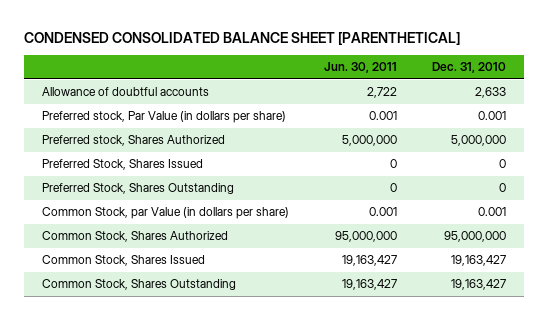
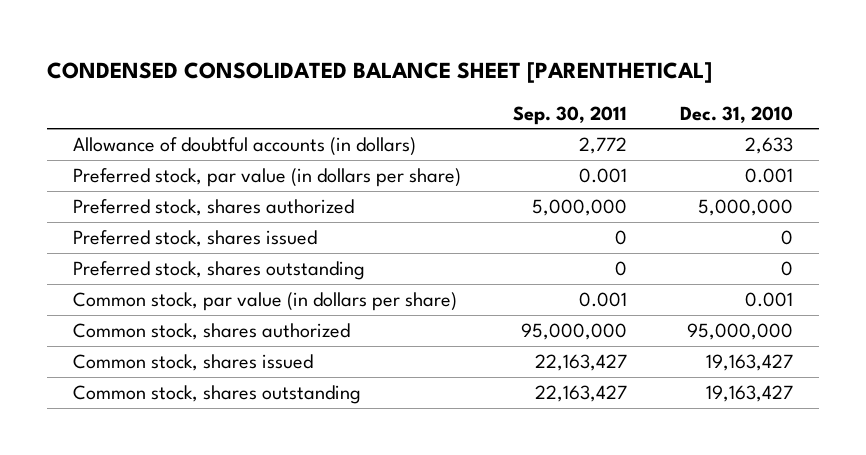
- | Jun. 30, 2011 | Dec. 31, 2010
+ | Sep. 30, 2011 | Dec. 31, 2010
- Allowance of doubtful accounts | 2,722 | 2,633
- Preferred stock, Par Value (in dollars per share) | 0.001 | 0.001
- Preferred stock, Shares Authorized | 5,000,000 | 5,000,000
- Preferred Stock, Shares Issued | 0 | 0
- Preferred Stock, Shares Outstanding | 0 | 0
- Common Stock, par Value (in dollars per share) | 0.001 | 0.001
- Common Stock, Shares Authorized | 95,000,000 | 95,000,000
- Common Stock, Shares Issued | 19,163,427 | 19,163,427
- Common Stock, Shares Outstanding | 19,163,427 | 19,163,427
+ Allowance of doubtful accounts (in dollars) | 2,772 | 2,633
+ Preferred stock, par value (in dollars per share) | 0.001 | 0.001
+ Preferred stock, shares authorized | 5,000,000 | 5,000,000
+ Preferred stock, shares issued | 0 | 0
+ Preferred stock, shares outstanding | 0 | 0
+ Common stock, par value (in dollars per share) | 0.001 | 0.001
+ Common stock, shares authorized | 95,000,000 | 95,000,000
+ Common stock, shares issued | 22,163,427 | 19,163,427
+ Common stock, shares outstanding | 22,163,427 | 19,163,427

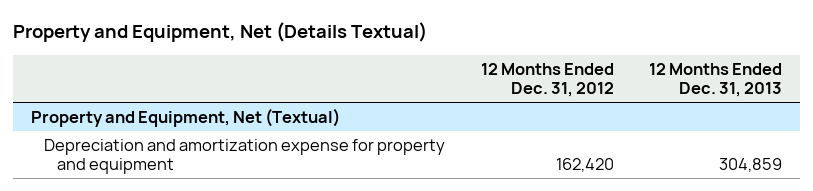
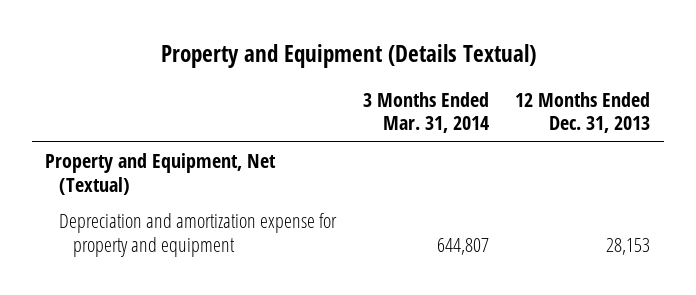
- Property and Equipment, Net (Details Textual)
+ Property and Equipment (Details Textual)
- | 12 Months Ended Dec. 31, 2012 | 12 Months Ended Dec. 31, 2013
+ | 3 Months Ended Mar. 31, 2014 | 12 Months Ended Dec. 31, 2013
- Depreciation and amortization expense for property and equipment | 162,420 | 304,859
+ Depreciation and amortization expense for property and equipment | 644,807 | 28,153

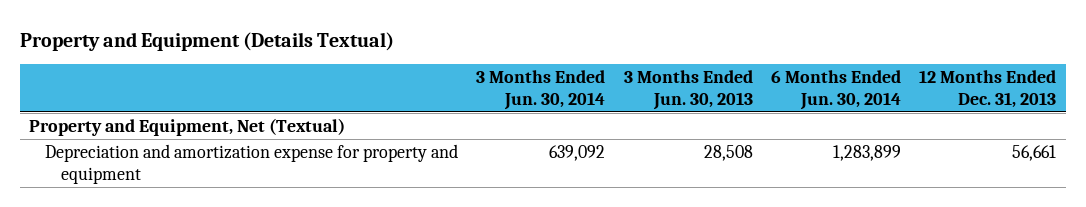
- | 3 Months Ended Mar. 31, 2014 | 12 Months Ended Dec. 31, 2013
+ | 3 Months Ended Jun. 30, 2014 | 3 Months Ended Jun. 30, 2013 | 6 Months Ended Jun. 30, 2014 | 12 Months Ended Dec. 31, 2013
- Depreciation and amortization expense for property and equipment | 644,807 | 28,153
+ Depreciation and amortization expense for property and equipment | 639,092 | 28,508 | 1,283,899 | 56,661

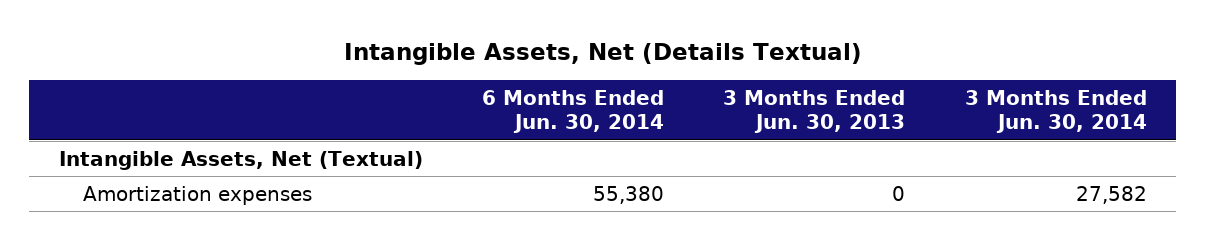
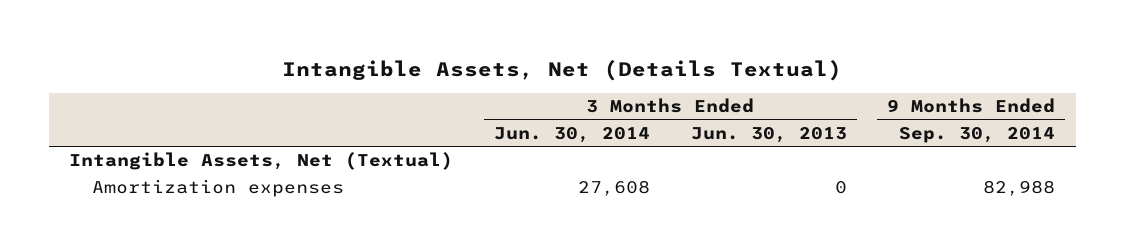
- | 6 Months Ended Jun. 30, 2014 | 3 Months Ended Jun. 30, 2013 | 3 Months Ended Jun. 30, 2014
+ | 3 Months Ended Jun. 30, 2014 | 3 Months Ended Jun. 30, 2013 | 9 Months Ended Sep. 30, 2014
- Amortization expenses | 55,380 | 0 | 27,582
+ Amortization expenses | 27,608 | 0 | 82,988

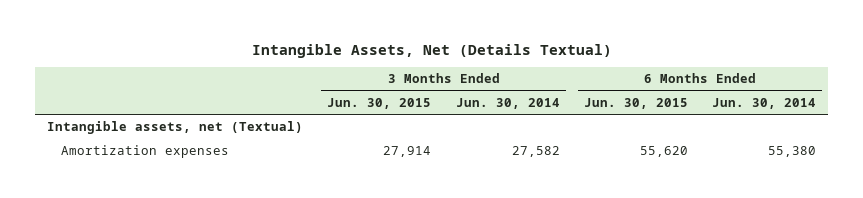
- | 3 Months Ended Jun. 30, 2014 | 3 Months Ended Jun. 30, 2013 | 9 Months Ended Sep. 30, 2014
+ | 3 Months Ended Jun. 30, 2015 | 3 Months Ended Jun. 30, 2014 | 6 Months Ended Jun. 30, 2015 | 6 Months Ended Jun. 30, 2014
- Intangible Assets, Net (Textual)
- Amortization expenses | 27,608 | 0 | 82,988
+ Intangible assets, net (Textual)
+ Amortization expenses | 27,914 | 27,582 | 55,620 | 55,380

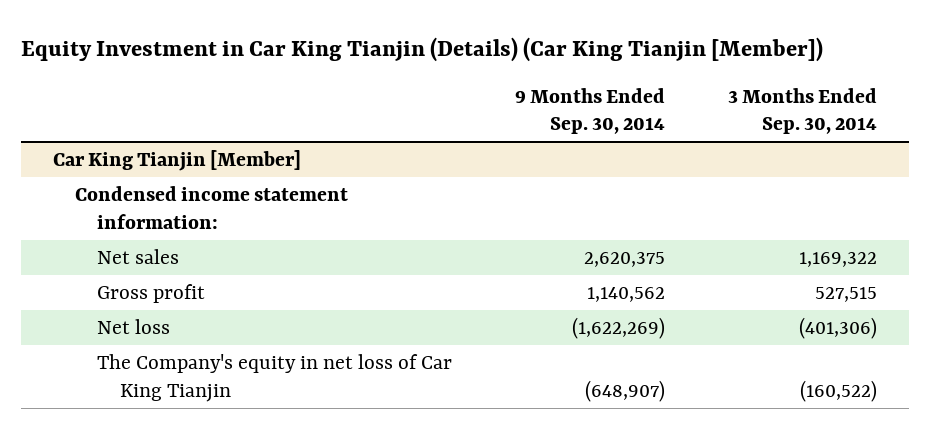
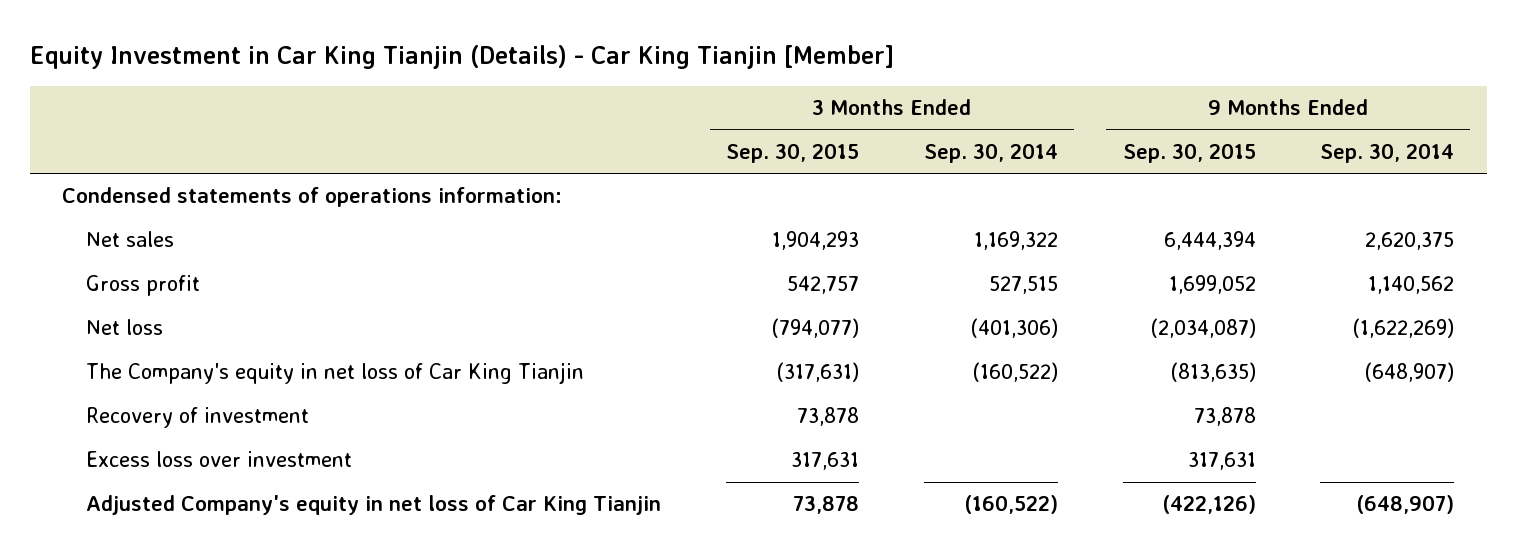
- Equity Investment in Car King Tianjin (Details) (Car King Tianjin [Member])
+ Equity Investment in Car King Tianjin (Details) - Car King Tianjin [Member]
- | 9 Months Ended Sep. 30, 2014 | 3 Months Ended Sep. 30, 2014
+ | 3 Months Ended Sep. 30, 2015 | 3 Months Ended Sep. 30, 2014 | 9 Months Ended Sep. 30, 2015 | 9 Months Ended Sep. 30, 2014
- Car King Tianjin [Member]
- Condensed income statement information:
+ Condensed statements of operations information:
+ Recovery of investment | 73,878 | | 73,878 |
+ Excess loss over investment | 317,631 | | 317,631 |
+ Adjusted Company's equity in net loss of Car King Tianjin | 73,878 | (160,522) | (422,126) | (648,907)

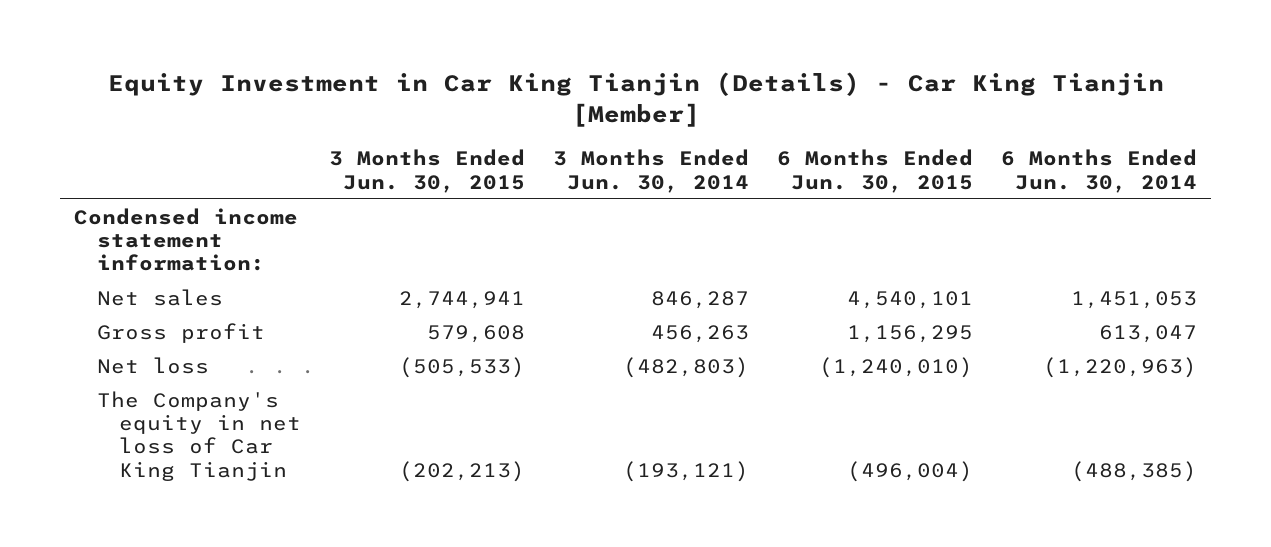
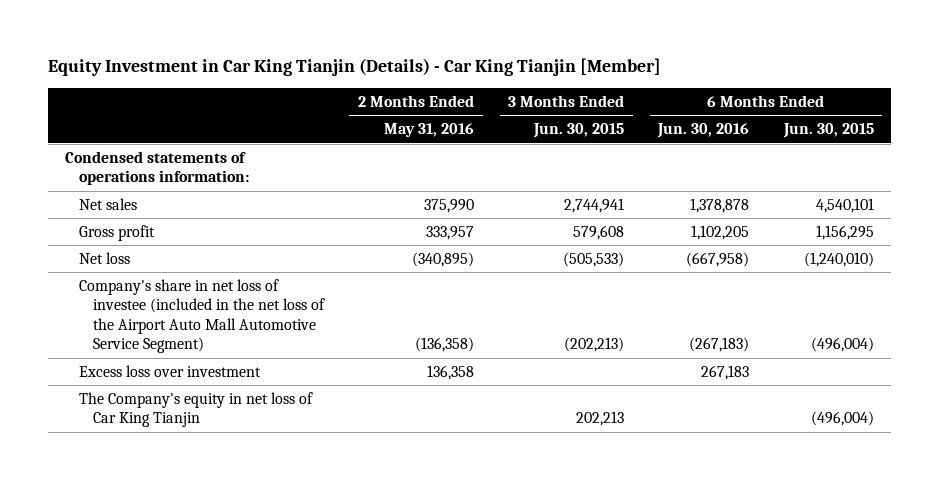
- | 3 Months Ended Jun. 30, 2015 | 3 Months Ended Jun. 30, 2014 | 6 Months Ended Jun. 30, 2015 | 6 Months Ended Jun. 30, 2014
+ | 2 Months Ended May 31, 2016 | 3 Months Ended Jun. 30, 2015 | 6 Months Ended Jun. 30, 2016 | 6 Months Ended Jun. 30, 2015
- Condensed income statement information:
+ Condensed statements of operations information:
- The Company's equity in net loss of Car King Tianjin | (202,213) | (193,121) | (496,004) | (488,385)
+ Company's share in net loss of investee (included in the net loss of the Airport Auto Mall Automotive Service Segment) | (136,358) | (202,213) | (267,183) | (496,004)
+ Excess loss over investment | 136,358 | | 267,183 |
+ The Company's equity in net loss of Car King Tianjin | | 202,213 | | (496,004)

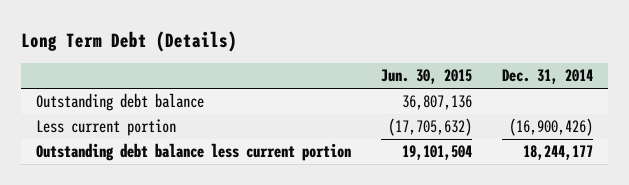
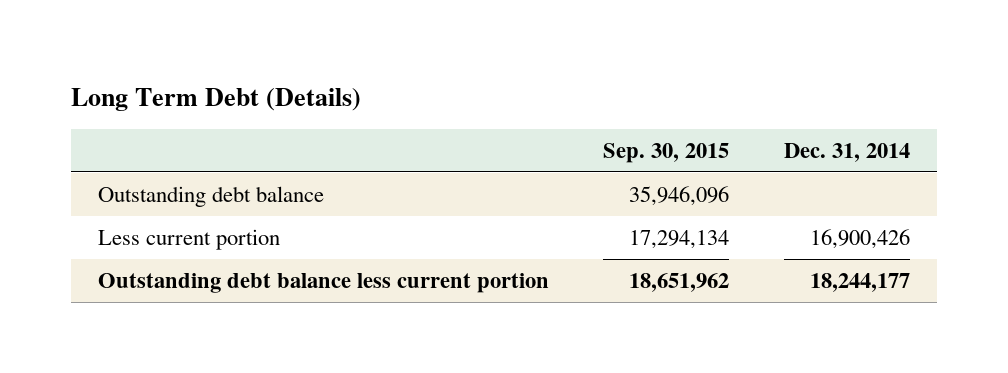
- | Jun. 30, 2015 | Dec. 31, 2014
+ | Sep. 30, 2015 | Dec. 31, 2014
- Less current portion | (17,705,632) | (16,900,426)
+ Less current portion | 17,294,134 | 16,900,426

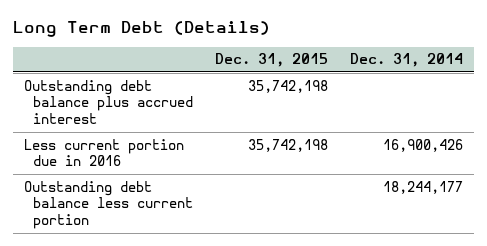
- | Sep. 30, 2015 | Dec. 31, 2014
+ | Dec. 31, 2015 | Dec. 31, 2014
- Outstanding debt balance | 35,946,096 |
- Less current portion | 17,294,134 | 16,900,426
+ Outstanding debt balance plus accrued interest | 35,742,198 |
+ Less current portion due in 2016 | 35,742,198 | 16,900,426

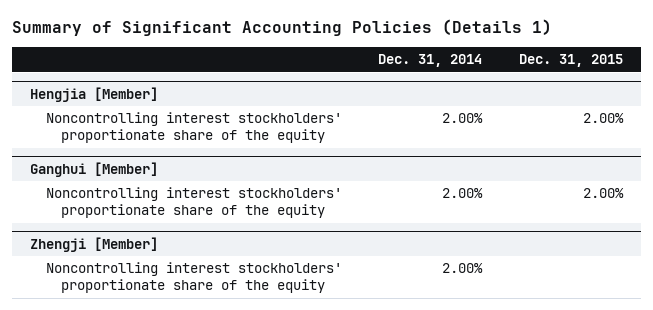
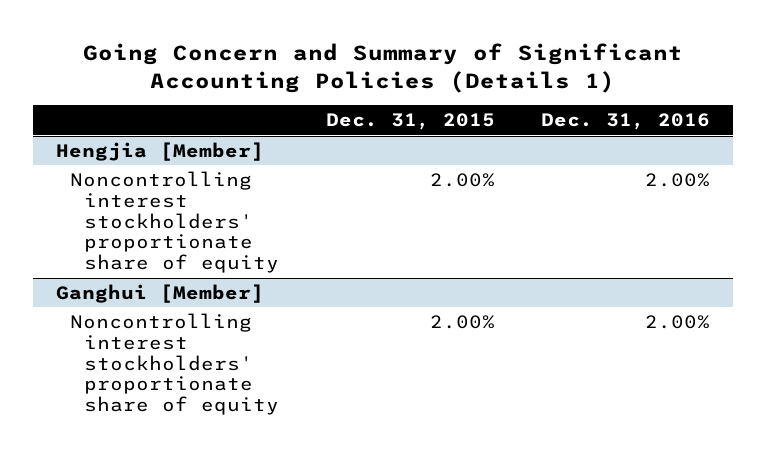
- Summary of Significant Accounting Policies (Details 1)
+ Going Concern and Summary of Significant Accounting Policies (Details 1)
- | Dec. 31, 2014 | Dec. 31, 2015
+ | Dec. 31, 2015 | Dec. 31, 2016
@ Hengjia [Member]
- Noncontrolling interest stockholders' proportionate share of the equity | 2.00% | 2.00%
+ Noncontrolling interest stockholders' proportionate share of equity | 2.00% | 2.00%
@ Ganghui [Member]
- Noncontrolling interest stockholders' proportionate share of the equity | 2.00% | 2.00%
- Zhengji [Member]
- Noncontrolling interest stockholders' proportionate share of the equity | 2.00% |
@ Ganghui [Member]
+ Noncontrolling interest stockholders' proportionate share of equity | 2.00% | 2.00%

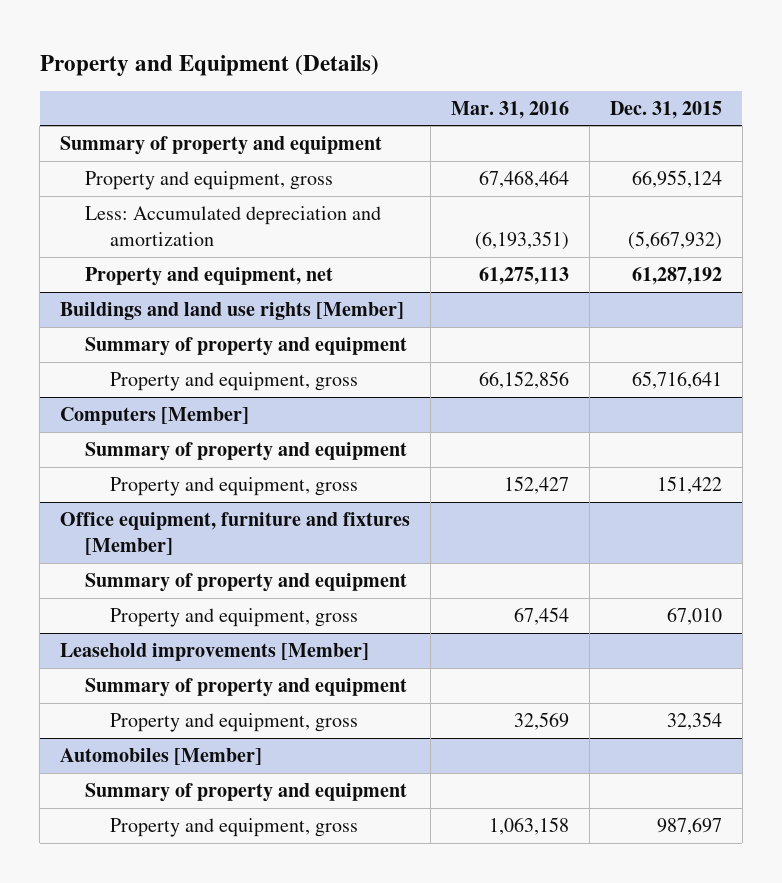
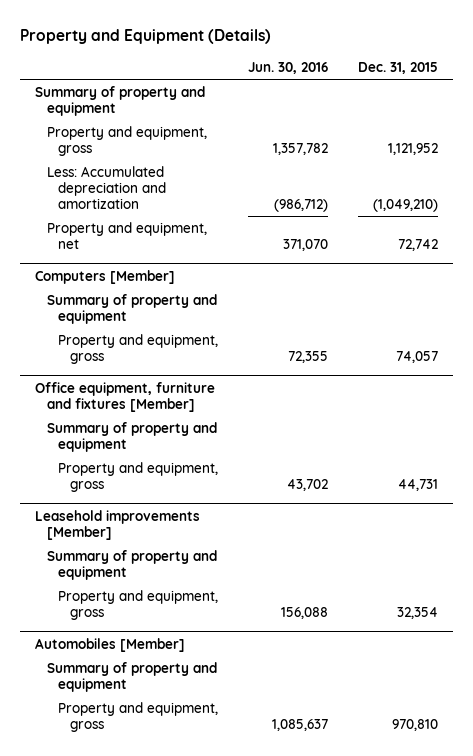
- | Mar. 31, 2016 | Dec. 31, 2015
+ | Jun. 30, 2016 | Dec. 31, 2015
- Property and equipment, gross | 67,468,464 | 66,955,124
- Less: Accumulated depreciation and amortization | (6,193,351) | (5,667,932)
- Property and equipment, net | 61,275,113 | 61,287,192
- Buildings and land use rights [Member]
- Summary of property and equipment
- Property and equipment, gross | 66,152,856 | 65,716,641
+ Property and equipment, gross | 1,357,782 | 1,121,952
+ Less: Accumulated depreciation and amortization | (986,712) | (1,049,210)
+ Property and equipment, net | 371,070 | 72,742
@ Computers [Member]
- Property and equipment, gross | 152,427 | 151,422
+ Property and equipment, gross | 72,355 | 74,057
@ Office equipment, furniture and fixtures [Member]
- Property and equipment, gross | 67,454 | 67,010
+ Property and equipment, gross | 43,702 | 44,731
@ Automobiles [Member]
- Property and equipment, gross | 1,063,158 | 987,697
+ Property and equipment, gross | 1,085,637 | 970,810

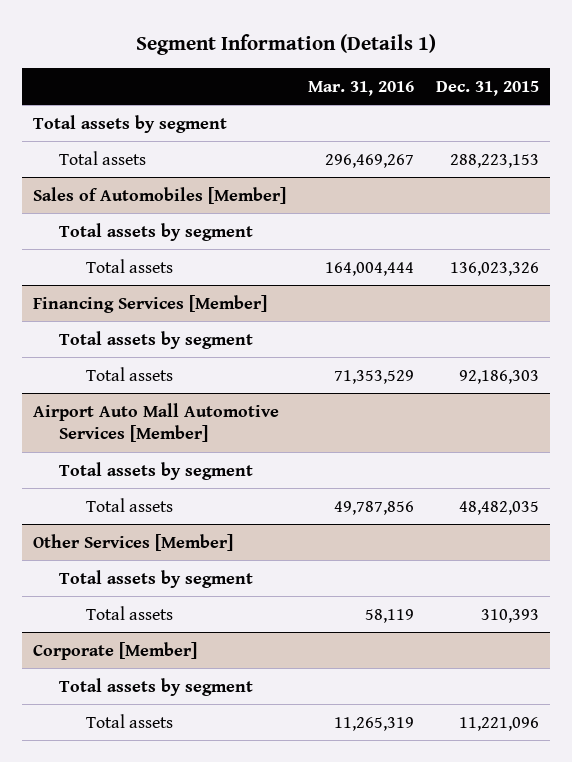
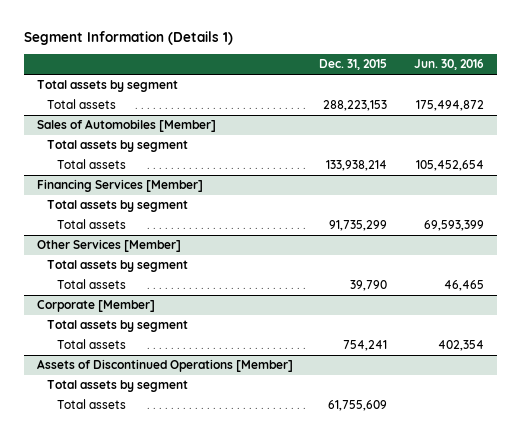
- | Mar. 31, 2016 | Dec. 31, 2015
+ | Dec. 31, 2015 | Jun. 30, 2016
@ Sales of Automobiles [Member]
- Total assets | 164,004,444 | 136,023,326
+ Total assets | 133,938,214 | 105,452,654
@ Financing Services [Member]
- Total assets | 71,353,529 | 92,186,303
- Airport Auto Mall Automotive Services [Member]
- Total assets by segment
- Total assets | 49,787,856 | 48,482,035
@ Financing Services [Member]
+ Total assets | 91,735,299 | 69,593,399
@ Other Services [Member]
- Total assets | 58,119 | 310,393
+ Total assets | 39,790 | 46,465
@ Corporate [Member]
- Total assets | 11,265,319 | 11,221,096
+ Total assets | 754,241 | 402,354
+ Assets of Discontinued Operations [Member]
+ Total assets by segment
+ Total assets | 61,755,609 |

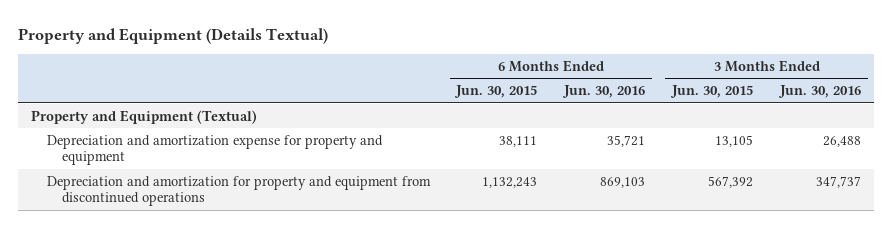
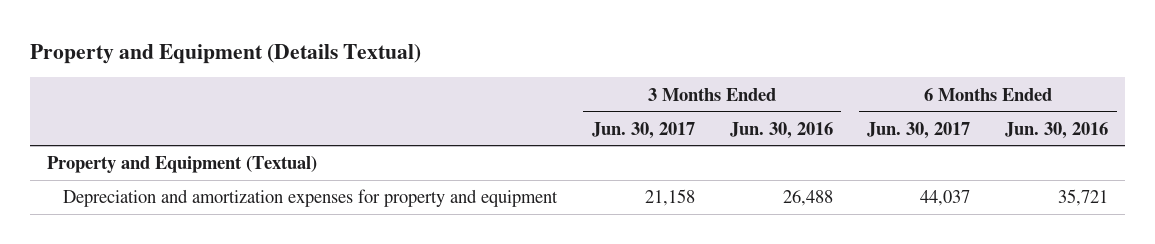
- | 6 Months Ended Jun. 30, 2015 | 6 Months Ended Jun. 30, 2016 | 3 Months Ended Jun. 30, 2015 | 3 Months Ended Jun. 30, 2016
+ | 3 Months Ended Jun. 30, 2017 | 3 Months Ended Jun. 30, 2016 | 6 Months Ended Jun. 30, 2017 | 6 Months Ended Jun. 30, 2016
- Depreciation and amortization expense for property and equipment | 38,111 | 35,721 | 13,105 | 26,488
- Depreciation and amortization for property and equipment from discontinued operations | 1,132,243 | 869,103 | 567,392 | 347,737
+ Depreciation and amortization expenses for property and equipment | 21,158 | 26,488 | 44,037 | 35,721

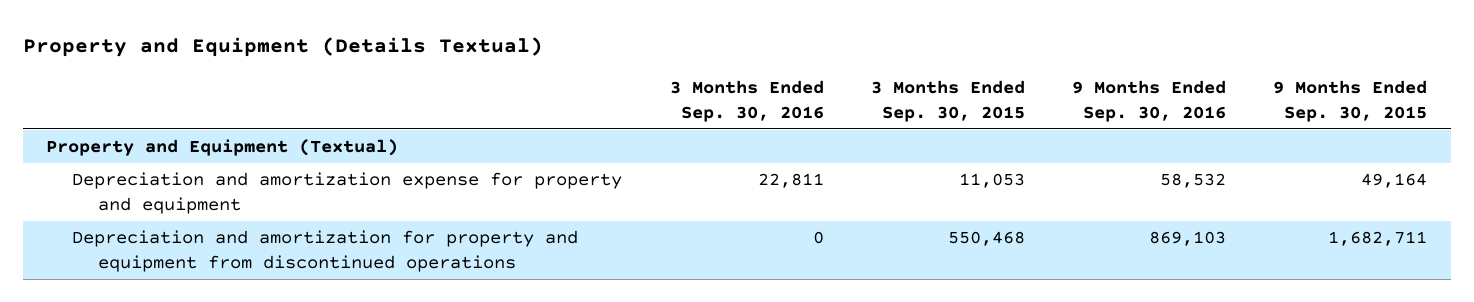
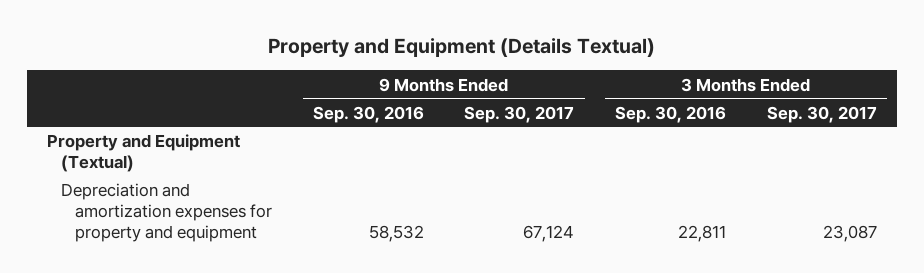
- | 3 Months Ended Sep. 30, 2016 | 3 Months Ended Sep. 30, 2015 | 9 Months Ended Sep. 30, 2016 | 9 Months Ended Sep. 30, 2015
+ | 9 Months Ended Sep. 30, 2016 | 9 Months Ended Sep. 30, 2017 | 3 Months Ended Sep. 30, 2016 | 3 Months Ended Sep. 30, 2017
- Depreciation and amortization expense for property and equipment | 22,811 | 11,053 | 58,532 | 49,164
- Depreciation and amortization for property and equipment from discontinued operations | 0 | 550,468 | 869,103 | 1,682,711
+ Depreciation and amortization expenses for property and equipment | 58,532 | 67,124 | 22,811 | 23,087

